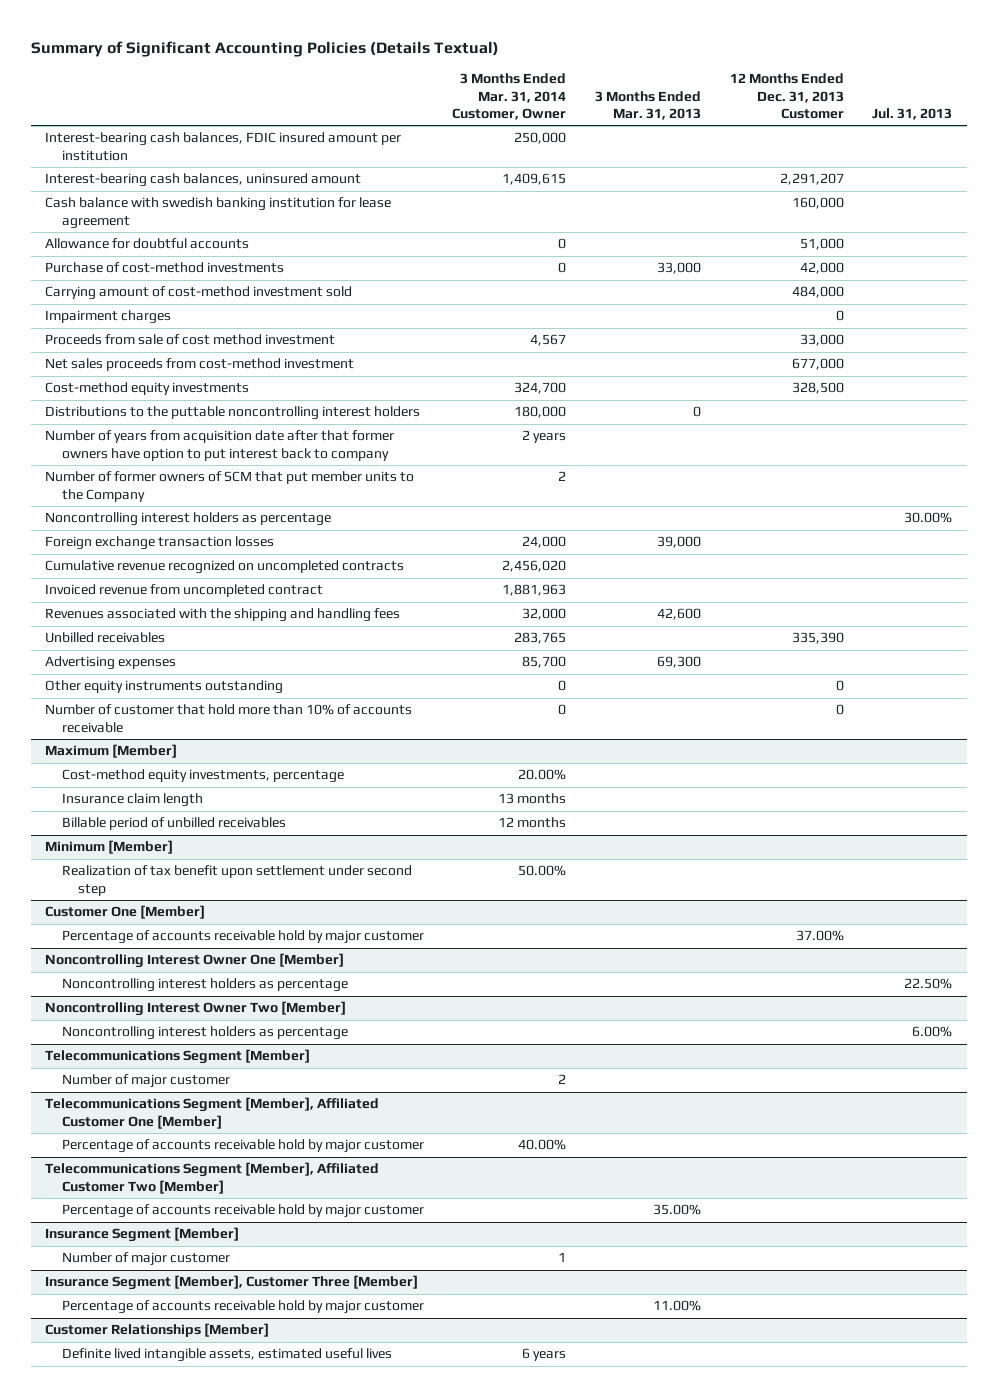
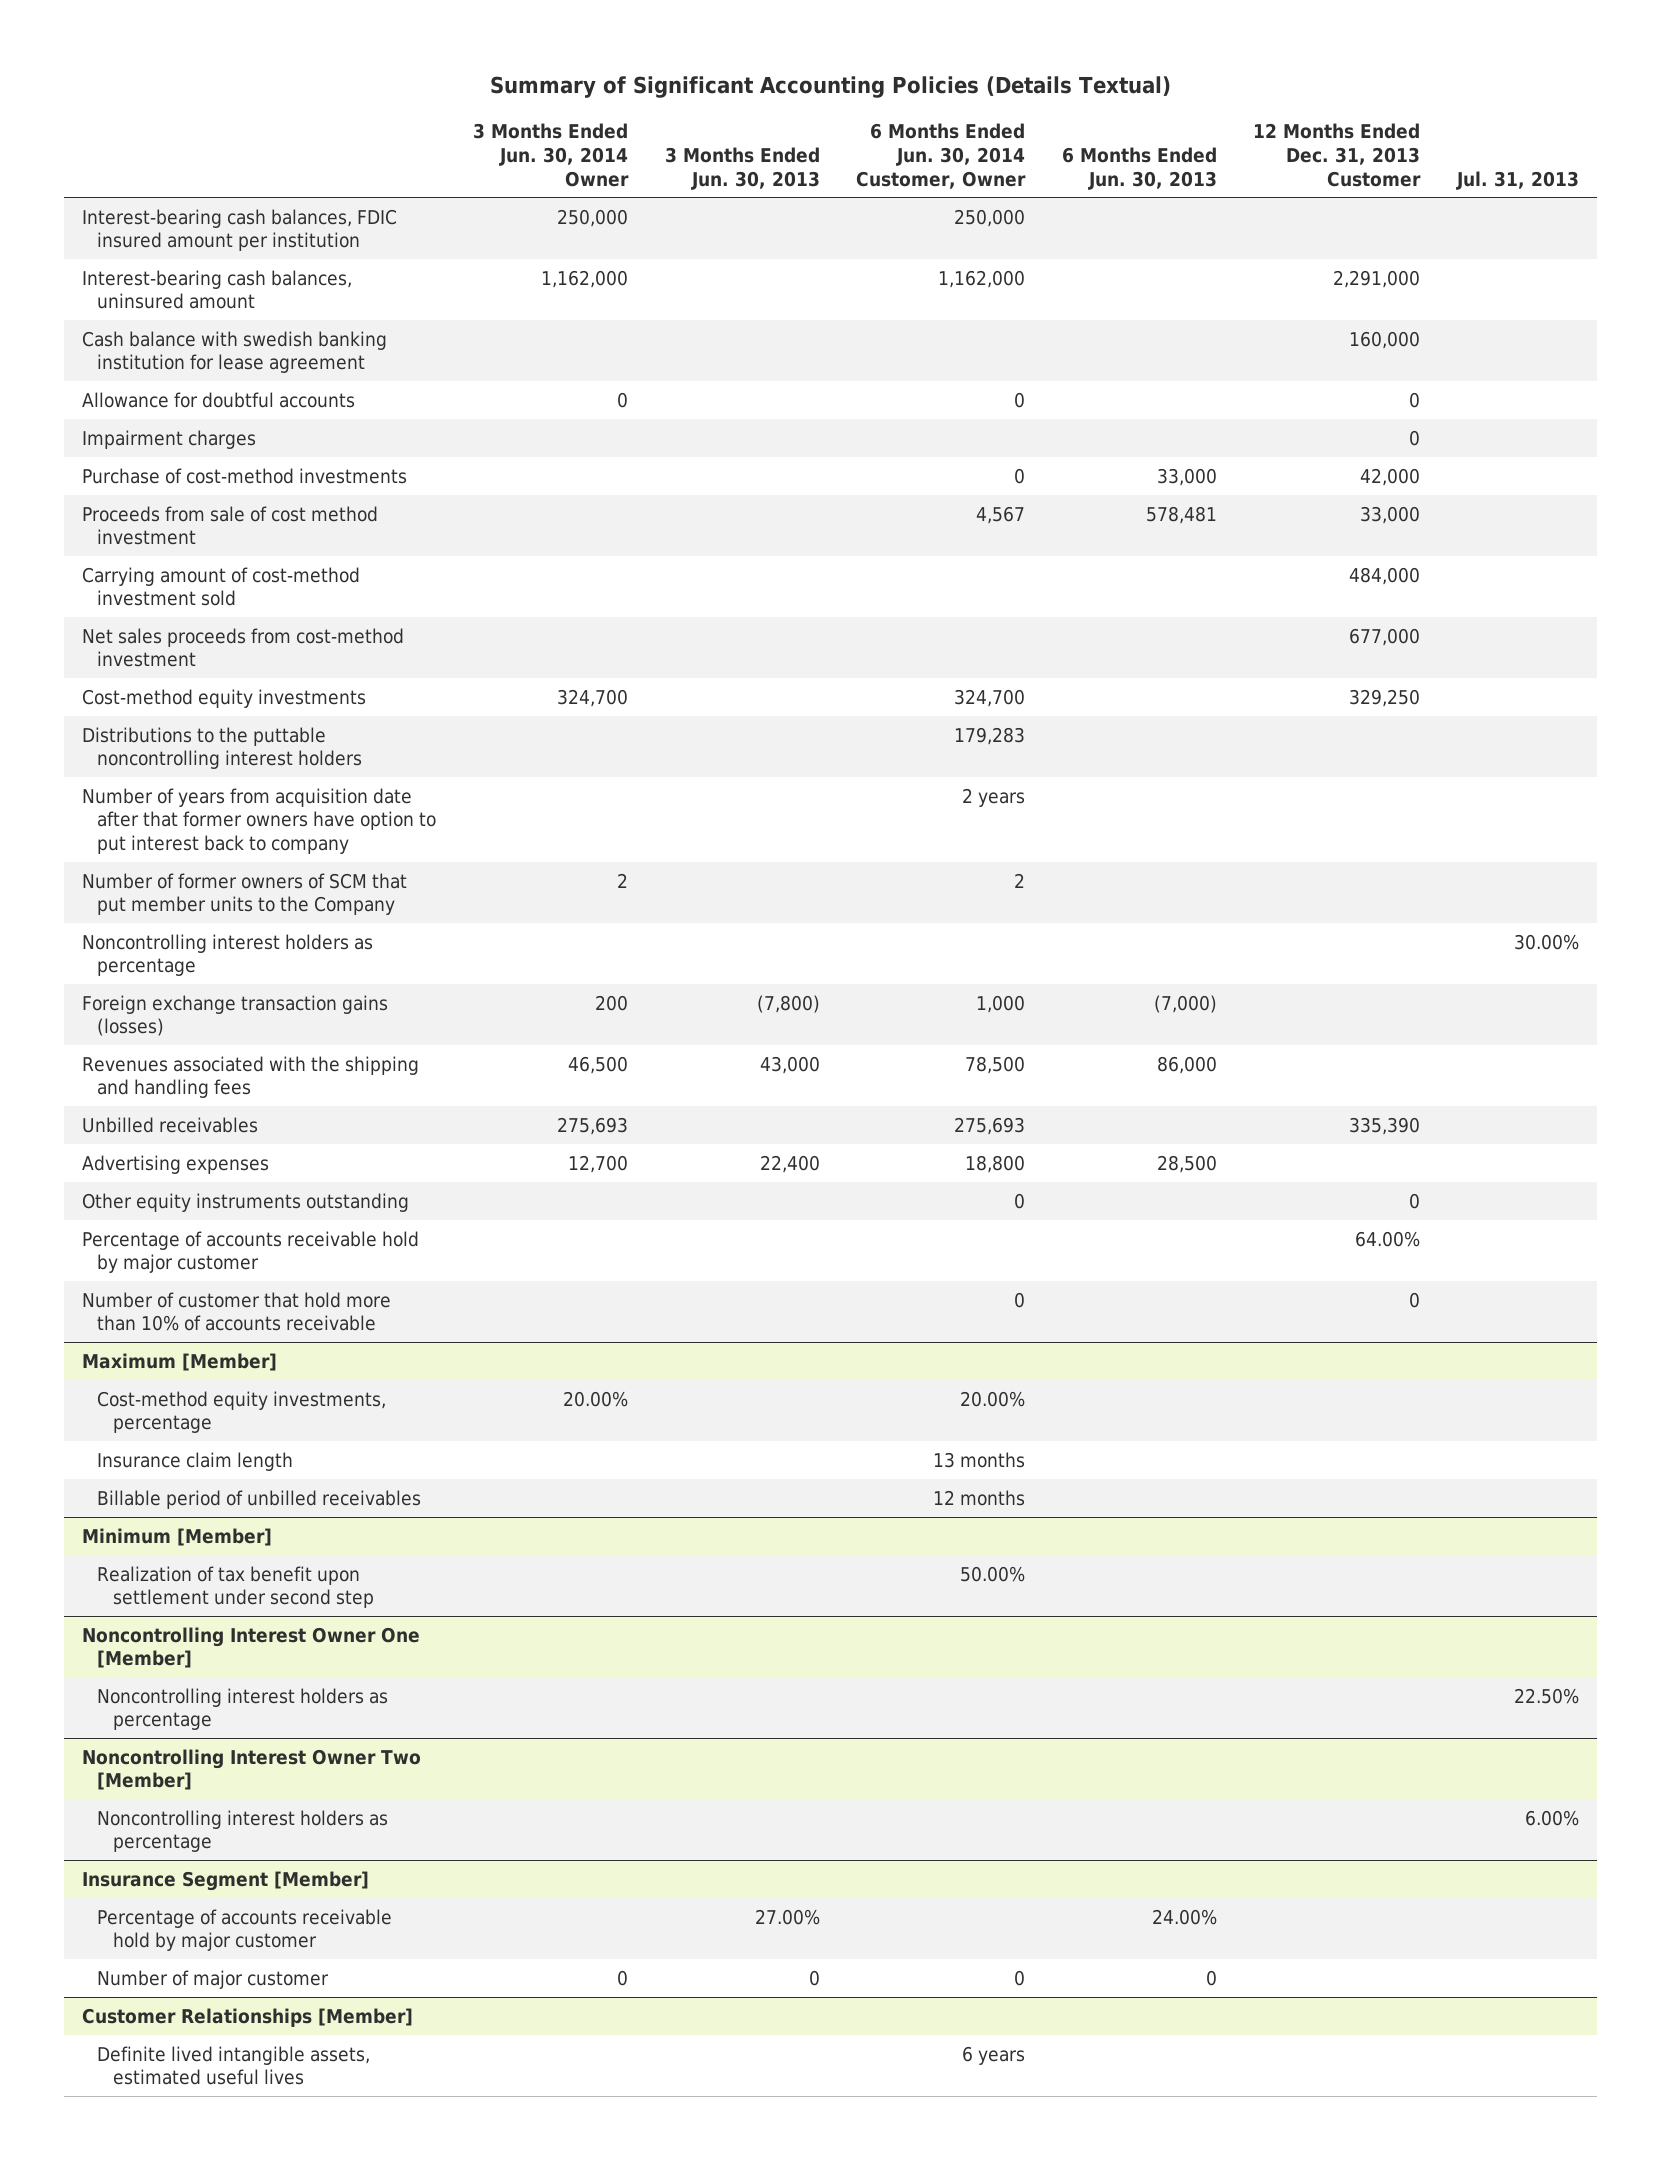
- | 3 Months Ended Mar. 31, 2014 Customer, Owner | 3 Months Ended Mar. 31, 2013 | 12 Months Ended Dec. 31, 2013 Customer | Jul. 31, 2013
+ | 3 Months Ended Jun. 30, 2014 Owner | 3 Months Ended Jun. 30, 2013 | 6 Months Ended Jun. 30, 2014 Customer, Owner | 6 Months Ended Jun. 30, 2013 | 12 Months Ended Dec. 31, 2013 Customer | Jul. 31, 2013
- Interest-bearing cash balances, uninsured amount | 1,409,615 | | 2,291,207 |
+ Interest-bearing cash balances, uninsured amount | 1,162,000 | | 1,162,000 | | 2,291,000 |
- Allowance for doubtful accounts | 0 | | 51,000 |
+ Allowance for doubtful accounts | 0 | | 0 | | 0 |
moved down: Purchase of cost-method investments | | | 0 | 33,000 | 42,000 |
moved down: Carrying amount of cost-method investment sold | | | | | 484,000 |
- Cost-method equity investments | 324,700 | | 328,500 |
+ Cost-method equity investments | 324,700 | | 324,700 | | 329,250 |
- Foreign exchange transaction losses | 24,000 | 39,000 | |
- Cumulative revenue recognized on uncompleted contracts | 2,456,020 | | |
- Invoiced revenue from uncompleted contract | 1,881,963 | | |
+ Foreign exchange transaction gains (losses) | 200 | (7,800) | 1,000 | (7,000) | |
+ Percentage of accounts receivable hold by major customer | | | | | 64.00% |
- Customer One [Member]
- Percentage of accounts receivable hold by major customer | | | 37.00% |
- Telecommunications Segment [Member]
- Number of major customer | 2 | | |
- Telecommunications Segment [Member], Affiliated Customer One [Member]
- Percentage of accounts receivable hold by major customer | 40.00% | | |
- Telecommunications Segment [Member], Affiliated Customer Two [Member]
- Percentage of accounts receivable hold by major customer | | 35.00% | |
@ Insurance Segment [Member]
+ Percentage of accounts receivable hold by major customer | | 27.00% | | 24.00% | |
- Insurance Segment [Member], Customer Three [Member]
- Percentage of accounts receivable hold by major customer | | 11.00% | |

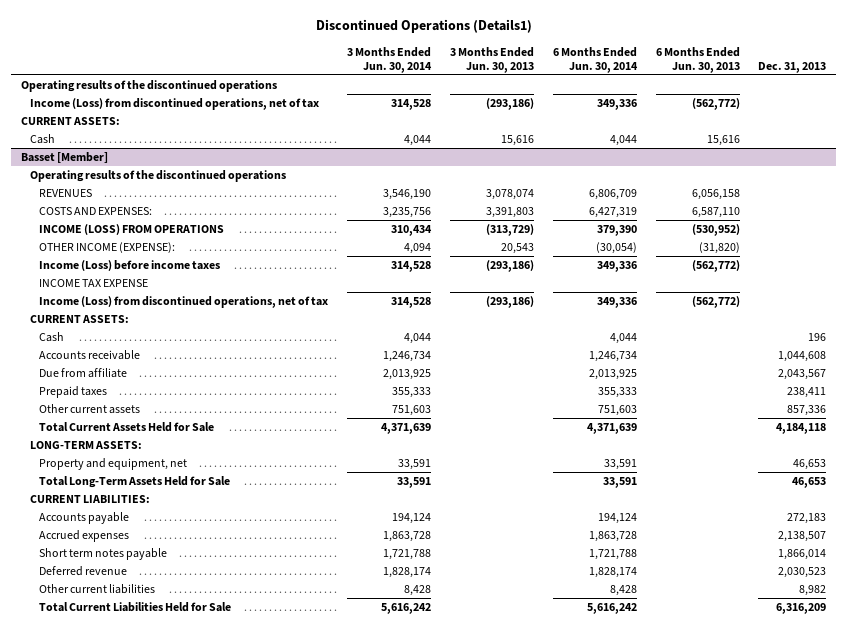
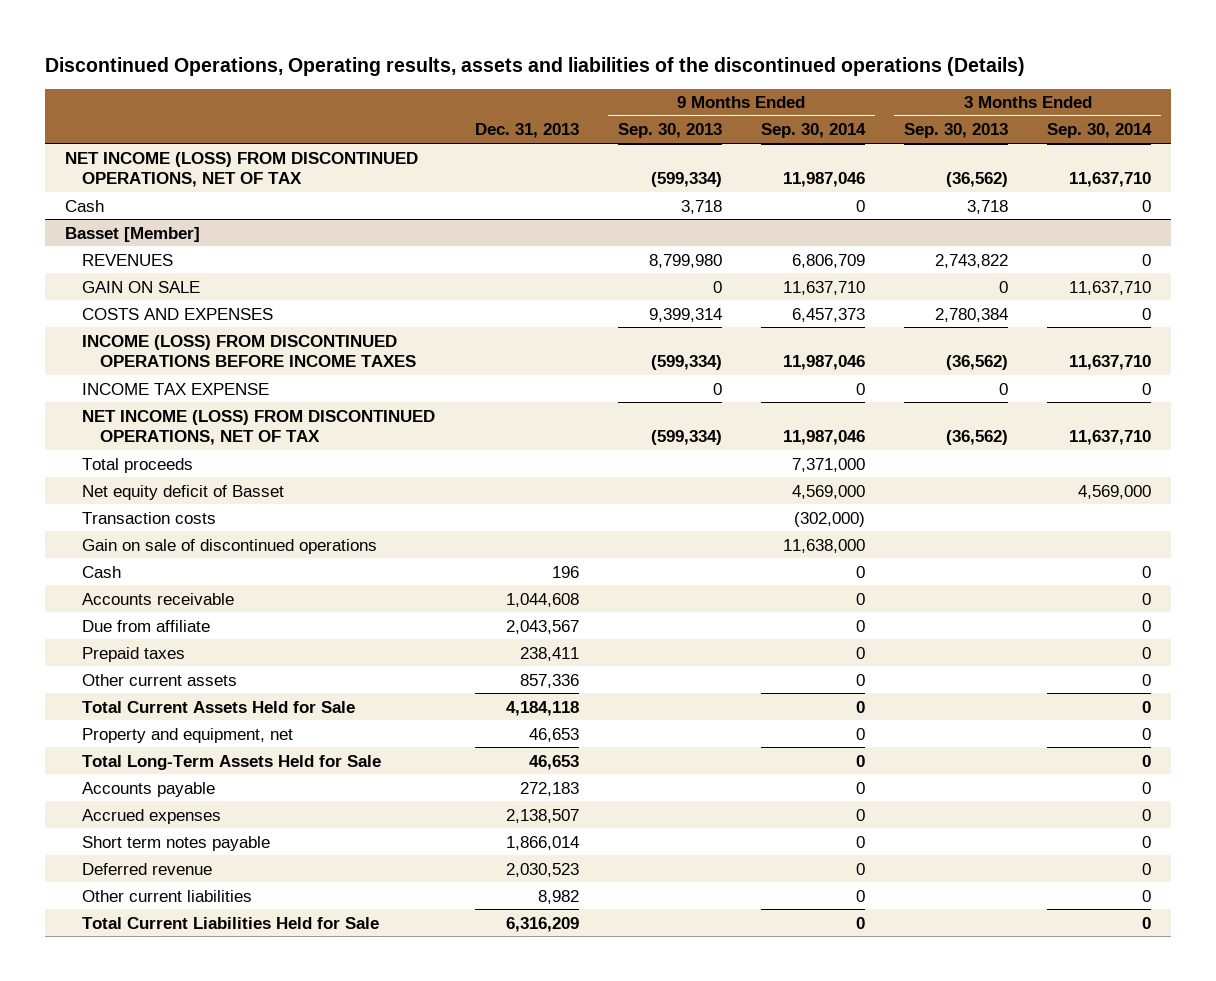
- Discontinued Operations (Details1)
+ Discontinued Operations, Operating results, assets and liabilities of the discontinued operations (Details)
- | 3 Months Ended Jun. 30, 2014 | 3 Months Ended Jun. 30, 2013 | 6 Months Ended Jun. 30, 2014 | 6 Months Ended Jun. 30, 2013 | Dec. 31, 2013
+ | Dec. 31, 2013 | 9 Months Ended Sep. 30, 2013 | 9 Months Ended Sep. 30, 2014 | 3 Months Ended Sep. 30, 2013 | 3 Months Ended Sep. 30, 2014
- Operating results of the discontinued operations
- Income (Loss) from discontinued operations, net of tax | 314,528 | (293,186) | 349,336 | (562,772) |
- CURRENT ASSETS:
+ NET INCOME (LOSS) FROM DISCONTINUED OPERATIONS, NET OF TAX | | (599,334) | 11,987,046 | (36,562) | 11,637,710
@ Basset [Member]
- Operating results of the discontinued operations
- COSTS AND EXPENSES: | 3,235,756 | 3,391,803 | 6,427,319 | 6,587,110 |
- INCOME (LOSS) FROM OPERATIONS | 310,434 | (313,729) | 379,390 | (530,952) |
- OTHER INCOME (EXPENSE): | 4,094 | 20,543 | (30,054) | (31,820) |
- Income (Loss) before income taxes | 314,528 | (293,186) | 349,336 | (562,772) |
+ GAIN ON SALE | | 0 | 11,637,710 | 0 | 11,637,710
+ COSTS AND EXPENSES | | 9,399,314 | 6,457,373 | 2,780,384 | 0
+ INCOME (LOSS) FROM DISCONTINUED OPERATIONS BEFORE INCOME TAXES | | (599,334) | 11,987,046 | (36,562) | 11,637,710
- Income (Loss) from discontinued operations, net of tax | 314,528 | (293,186) | 349,336 | (562,772) |
- CURRENT ASSETS:
+ NET INCOME (LOSS) FROM DISCONTINUED OPERATIONS, NET OF TAX | | (599,334) | 11,987,046 | (36,562) | 11,637,710
+ Total proceeds | | | 7,371,000 | |
+ Net equity deficit of Basset | | | 4,569,000 | | 4,569,000
+ Transaction costs | | | (302,000) | |
+ Gain on sale of discontinued operations | | | 11,638,000 | |
- LONG-TERM ASSETS:
- CURRENT LIABILITIES:

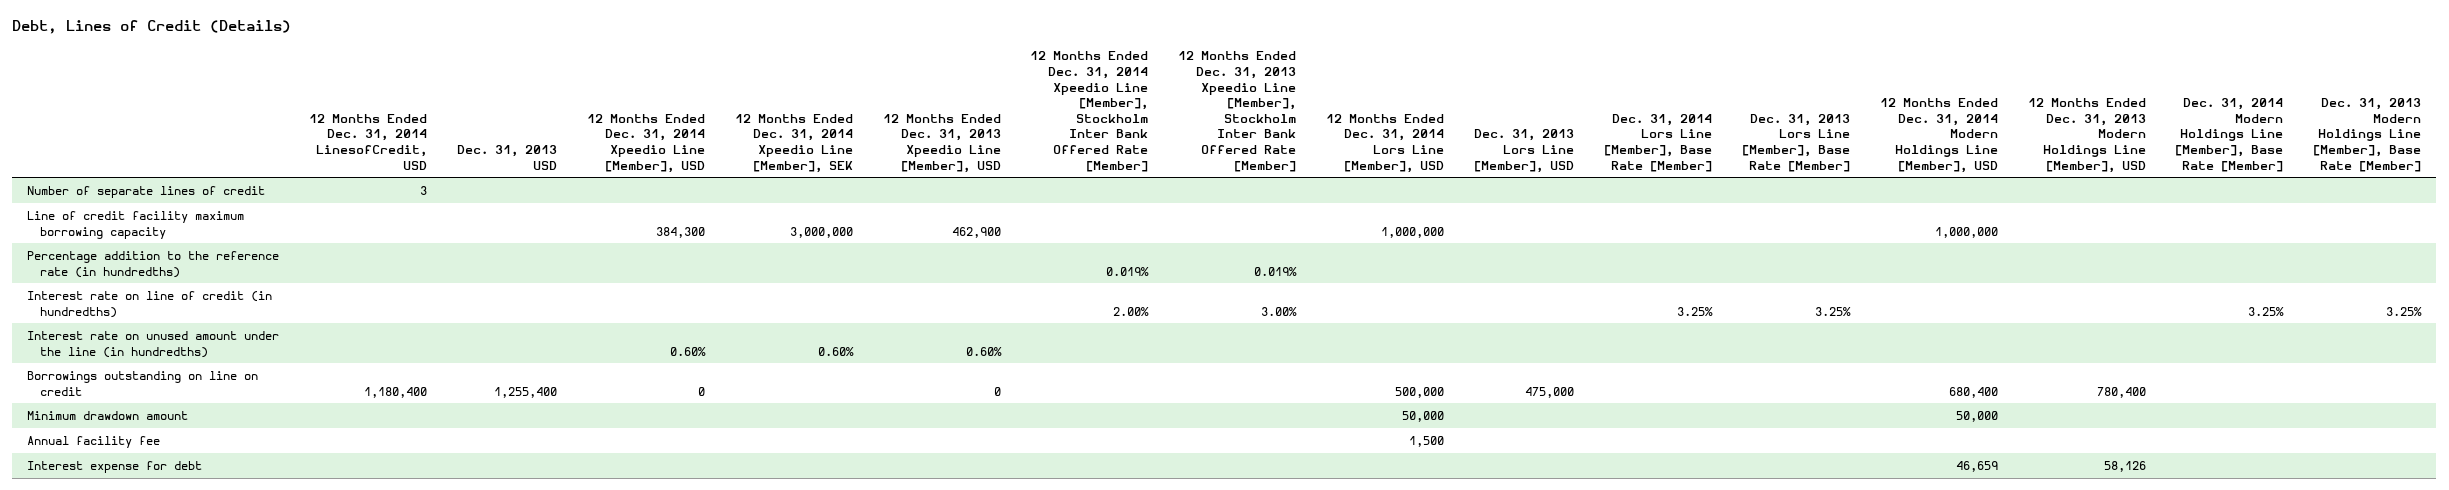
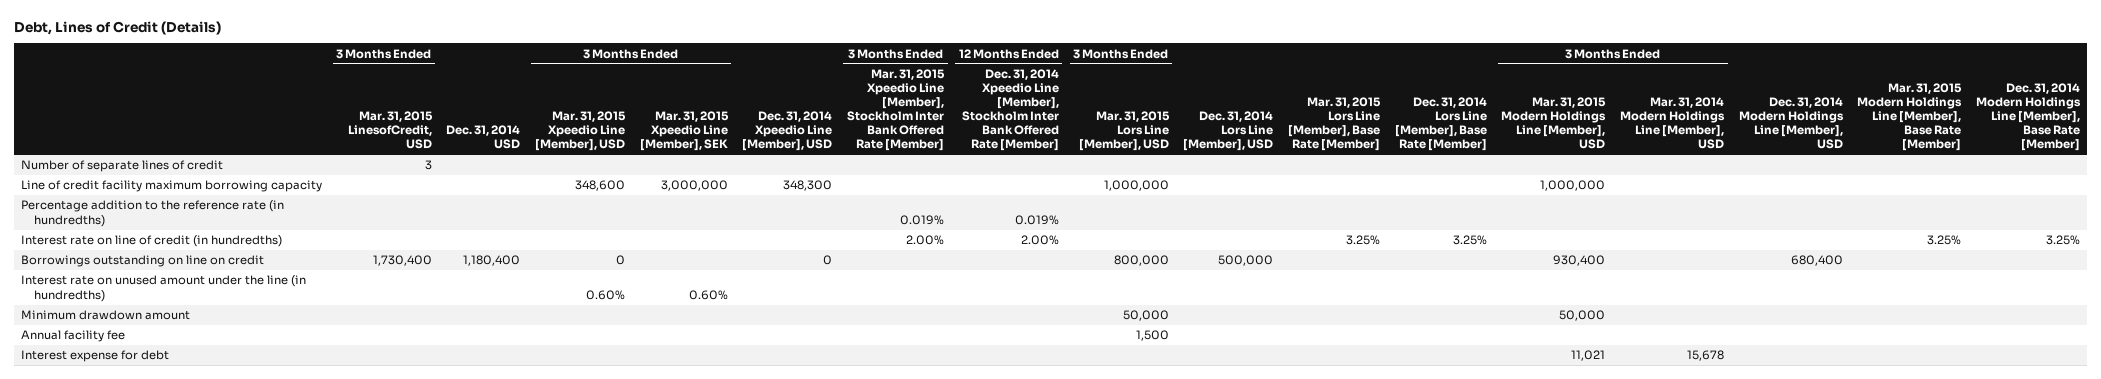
- | 12 Months Ended Dec. 31, 2014 LinesofCredit, USD | Dec. 31, 2013 USD | 12 Months Ended Dec. 31, 2014 Xpeedio Line [Member], USD | 12 Months Ended Dec. 31, 2014 Xpeedio Line [Member], SEK | 12 Months Ended Dec. 31, 2013 Xpeedio Line [Member], USD | 12 Months Ended Dec. 31, 2014 Xpeedio Line [Member], Stockholm Inter Bank Offered Rate [Member] | 12 Months Ended Dec. 31, 2013 Xpeedio Line [Member], Stockholm Inter Bank Offered Rate [Member] | 12 Months Ended Dec. 31, 2014 Lors Line [Member], USD | Dec. 31, 2013 Lors Line [Member], USD | Dec. 31, 2014 Lors Line [Member], Base Rate [Member] | Dec. 31, 2013 Lors Line [Member], Base Rate [Member] | 12 Months Ended Dec. 31, 2014 Modern Holdings Line [Member], USD | 12 Months Ended Dec. 31, 2013 Modern Holdings Line [Member], USD | Dec. 31, 2014 Modern Holdings Line [Member], Base Rate [Member] | Dec. 31, 2013 Modern Holdings Line [Member], Base Rate [Member]
+ | 3 Months Ended Mar. 31, 2015 LinesofCredit, USD | Dec. 31, 2014 USD | 3 Months Ended Mar. 31, 2015 Xpeedio Line [Member], USD | 3 Months Ended Mar. 31, 2015 Xpeedio Line [Member], SEK | Dec. 31, 2014 Xpeedio Line [Member], USD | 3 Months Ended Mar. 31, 2015 Xpeedio Line [Member], Stockholm Inter Bank Offered Rate [Member] | 12 Months Ended Dec. 31, 2014 Xpeedio Line [Member], Stockholm Inter Bank Offered Rate [Member] | 3 Months Ended Mar. 31, 2015 Lors Line [Member], USD | Dec. 31, 2014 Lors Line [Member], USD | Mar. 31, 2015 Lors Line [Member], Base Rate [Member] | Dec. 31, 2014 Lors Line [Member], Base Rate [Member] | 3 Months Ended Mar. 31, 2015 Modern Holdings Line [Member], USD | 3 Months Ended Mar. 31, 2014 Modern Holdings Line [Member], USD | Dec. 31, 2014 Modern Holdings Line [Member], USD | Mar. 31, 2015 Modern Holdings Line [Member], Base Rate [Member] | Dec. 31, 2014 Modern Holdings Line [Member], Base Rate [Member]
moved down: Interest rate on unused amount under the line (in hundredths) | | | 0.60% | 0.60% | | | | | | | | | | | |

